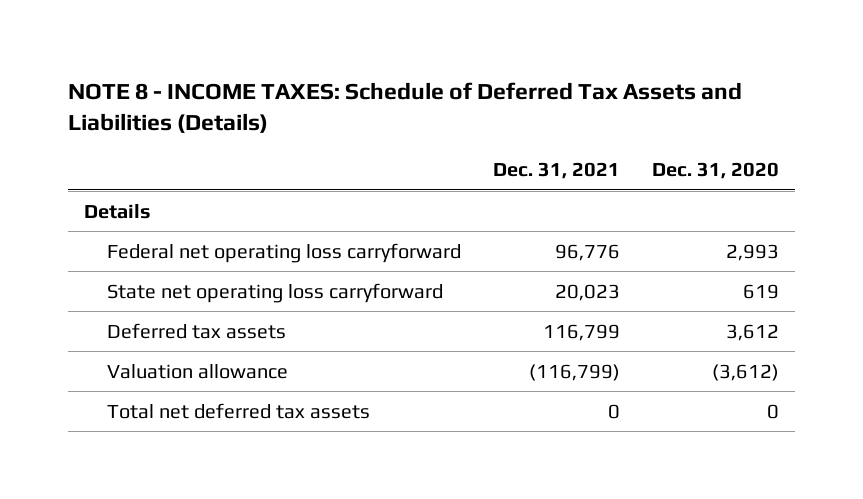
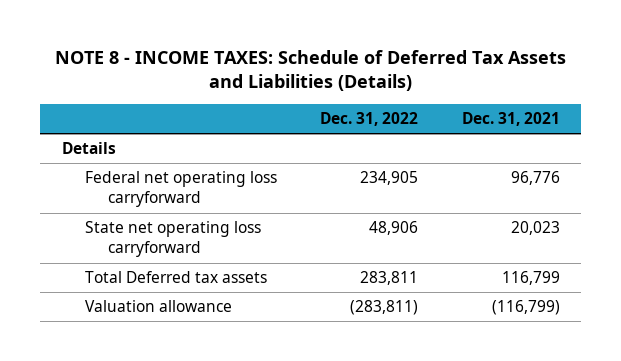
- | Dec. 31, 2021 | Dec. 31, 2020
+ | Dec. 31, 2022 | Dec. 31, 2021
- Deferred tax assets | 116,799 | 3,612
+ Total Deferred tax assets | 283,811 | 116,799
- Total net deferred tax assets | 0 | 0

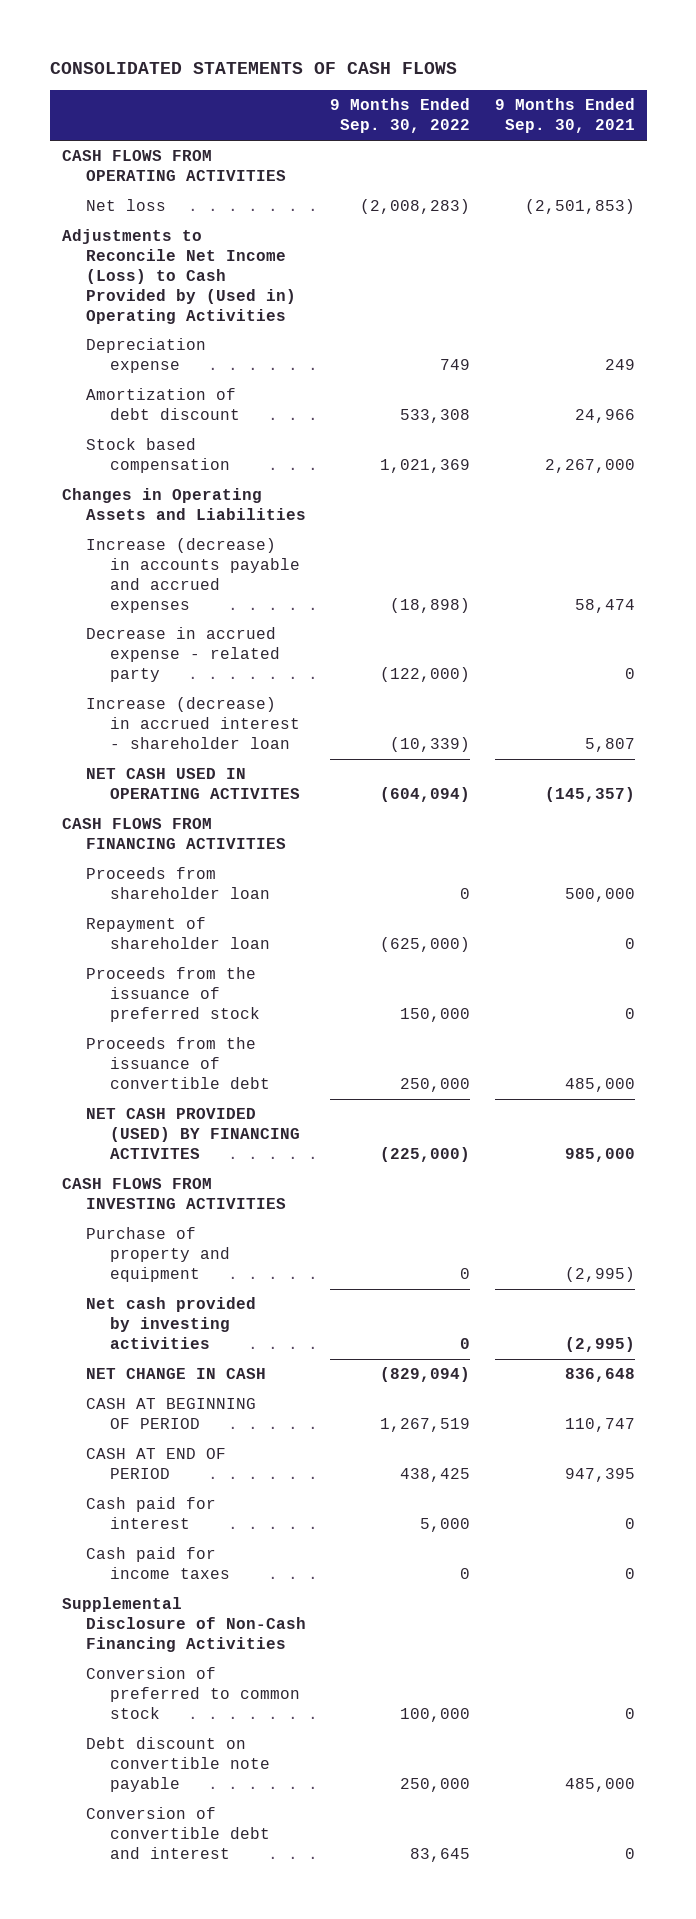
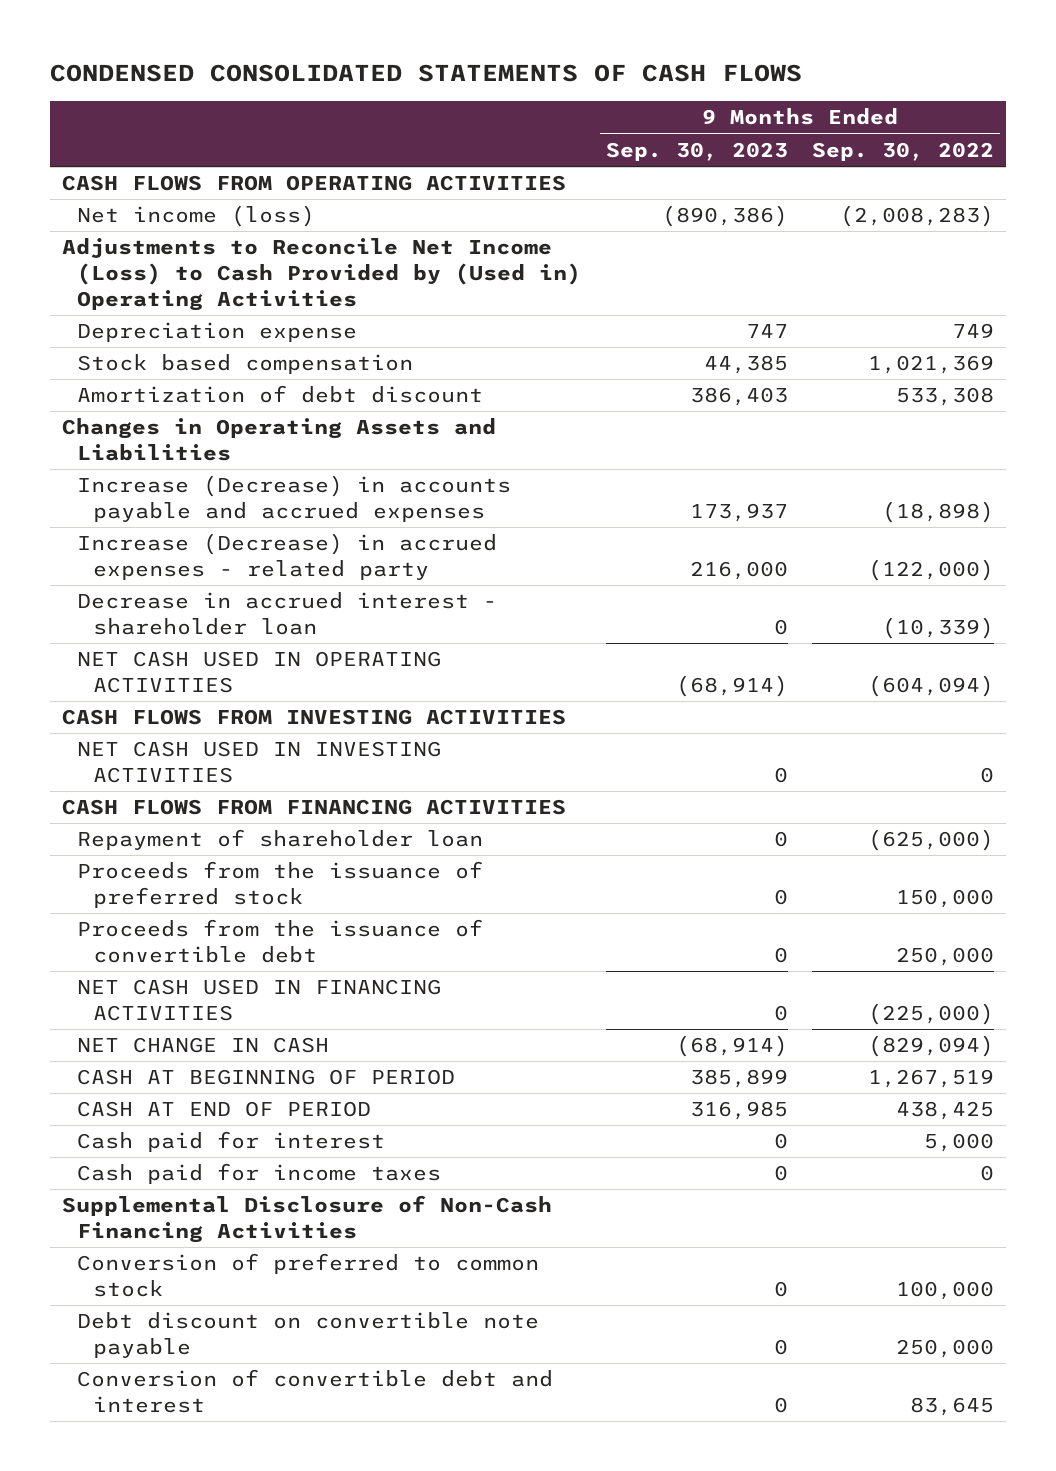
- CONSOLIDATED STATEMENTS OF CASH FLOWS
+ CONDENSED CONSOLIDATED STATEMENTS OF CASH FLOWS
- | 9 Months Ended Sep. 30, 2022 | 9 Months Ended Sep. 30, 2021
+ | 9 Months Ended Sep. 30, 2023 | 9 Months Ended Sep. 30, 2022
- Net loss | (2,008,283) | (2,501,853)
+ Net income (loss) | (890,386) | (2,008,283)
moved down: Amortization of debt discount | 386,403 | 533,308
- Increase (decrease) in accounts payable and accrued expenses | (18,898) | 58,474
- Decrease in accrued expense - related party | (122,000) | 0
- Increase (decrease) in accrued interest - shareholder loan | (10,339) | 5,807
- NET CASH USED IN OPERATING ACTIVITES | (604,094) | (145,357)
+ Increase (Decrease) in accounts payable and accrued expenses | 173,937 | (18,898)
+ Increase (Decrease) in accrued expenses - related party | 216,000 | (122,000)
+ Decrease in accrued interest - shareholder loan | 0 | (10,339)
+ NET CASH USED IN OPERATING ACTIVITIES | (68,914) | (604,094)
moved up: CASH FLOWS FROM INVESTING ACTIVITIES
+ NET CASH USED IN INVESTING ACTIVITIES | 0 | 0
- Proceeds from shareholder loan | 0 | 500,000
- NET CASH PROVIDED (USED) BY FINANCING ACTIVITES | (225,000) | 985,000
- Purchase of property and equipment | 0 | (2,995)
- Net cash provided by investing activities | 0 | (2,995)
+ NET CASH USED IN FINANCING ACTIVITIES | 0 | (225,000)

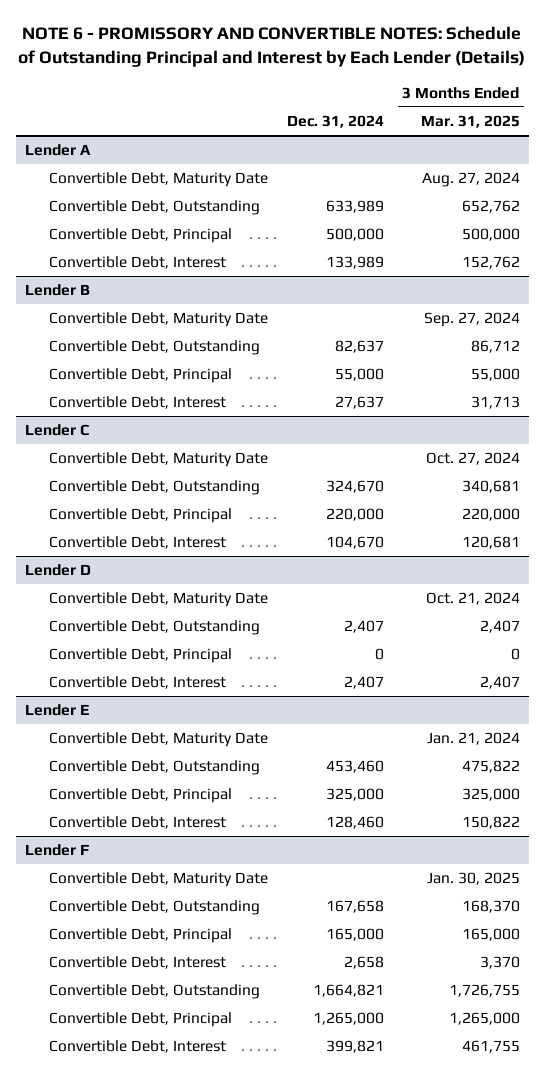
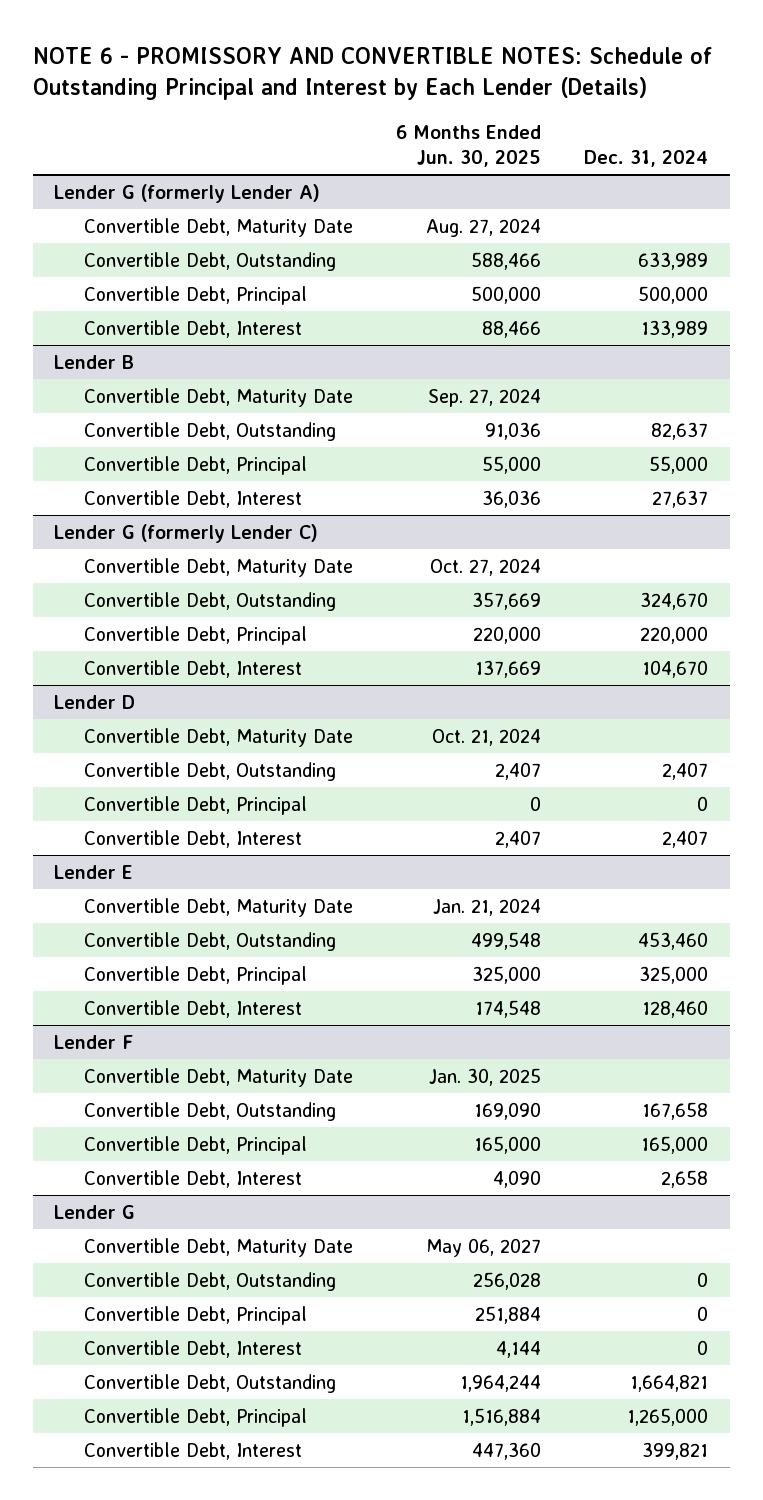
- | Dec. 31, 2024 | 3 Months Ended Mar. 31, 2025
+ | 6 Months Ended Jun. 30, 2025 | Dec. 31, 2024
- Lender A
+ Lender G (formerly Lender A)
- Lender C
+ Lender G (formerly Lender C)
+ Lender G
+ Convertible Debt, Maturity Date | May 06, 2027 |
+ Convertible Debt, Outstanding | 256,028 | 0
+ Convertible Debt, Principal | 251,884 | 0
+ Convertible Debt, Interest | 4,144 | 0

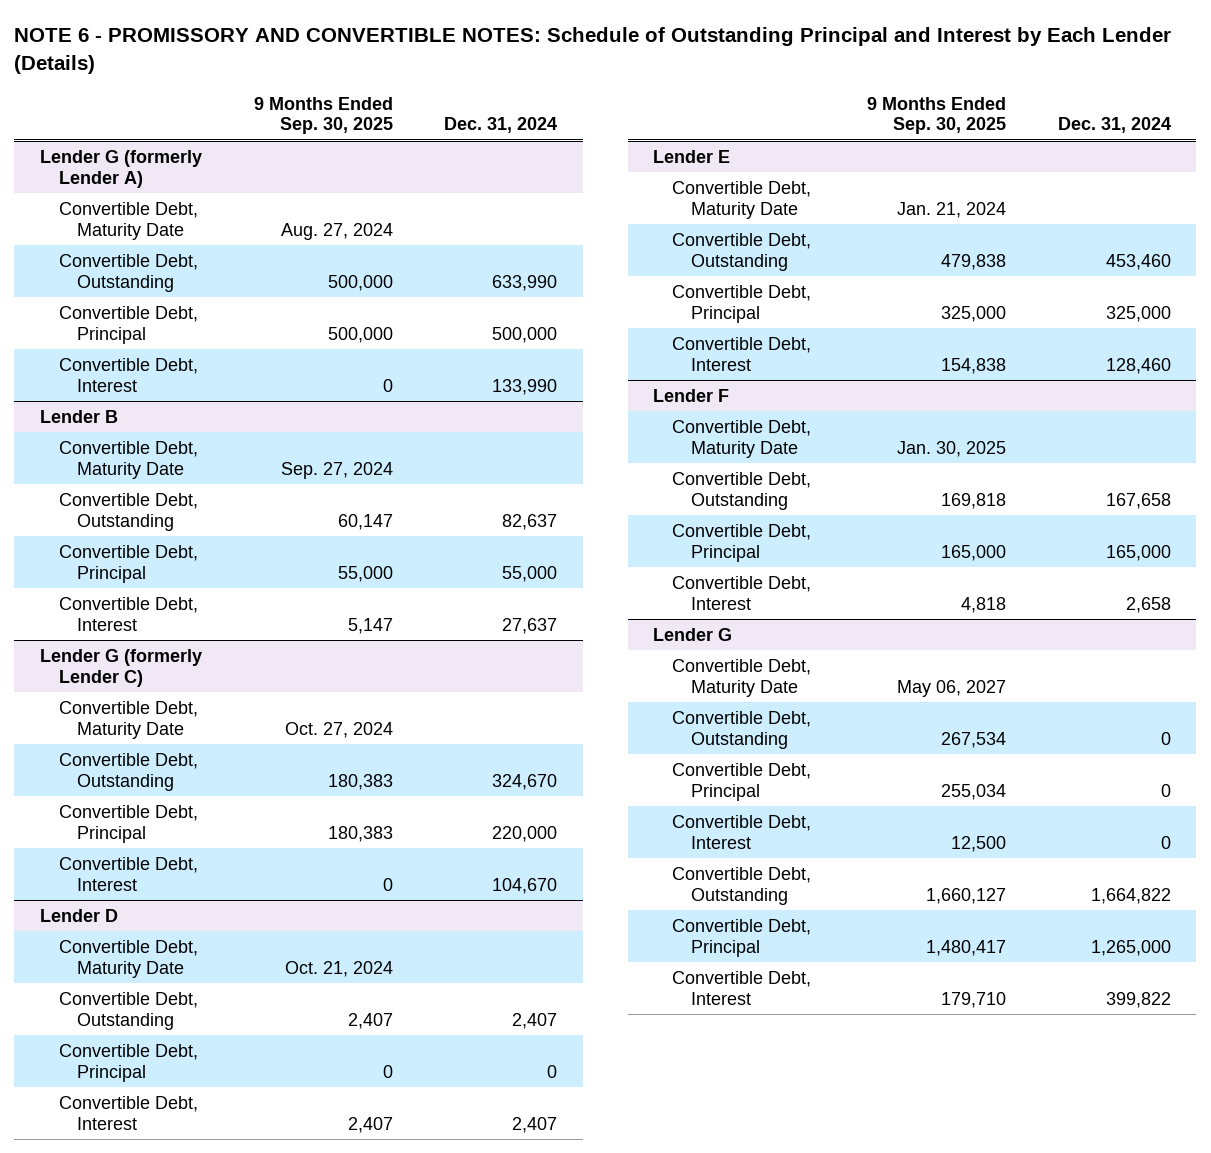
- | 6 Months Ended Jun. 30, 2025 | Dec. 31, 2024
+ | 9 Months Ended Sep. 30, 2025 | Dec. 31, 2024
@ Lender G (formerly Lender A)
- Convertible Debt, Outstanding | 588,466 | 633,989
+ Convertible Debt, Outstanding | 500,000 | 633,990
- Convertible Debt, Interest | 88,466 | 133,989
+ Convertible Debt, Interest | 0 | 133,990
@ Lender G
- Convertible Debt, Outstanding | 1,964,244 | 1,664,821
+ Convertible Debt, Outstanding | 1,660,127 | 1,664,822
- Convertible Debt, Interest | 447,360 | 399,821
+ Convertible Debt, Interest | 179,710 | 399,822

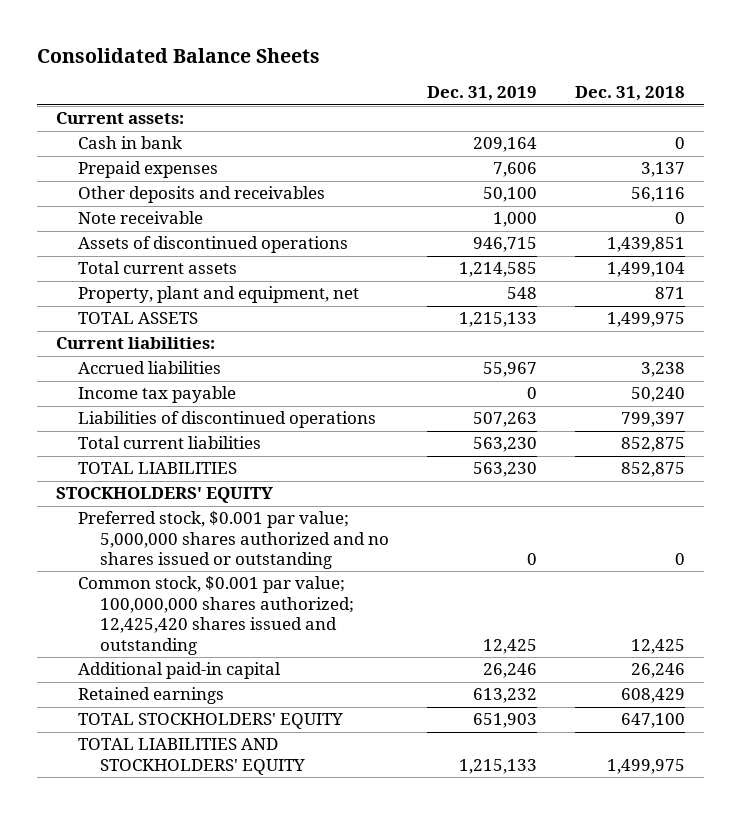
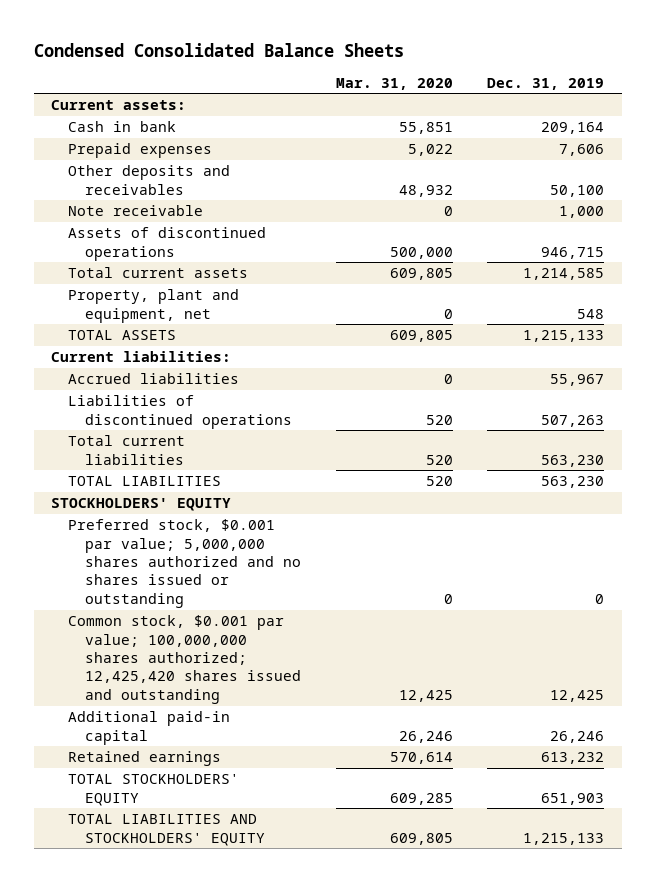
- Consolidated Balance Sheets
+ Condensed Consolidated Balance Sheets
- | Dec. 31, 2019 | Dec. 31, 2018
+ | Mar. 31, 2020 | Dec. 31, 2019
- Income tax payable | 0 | 50,240

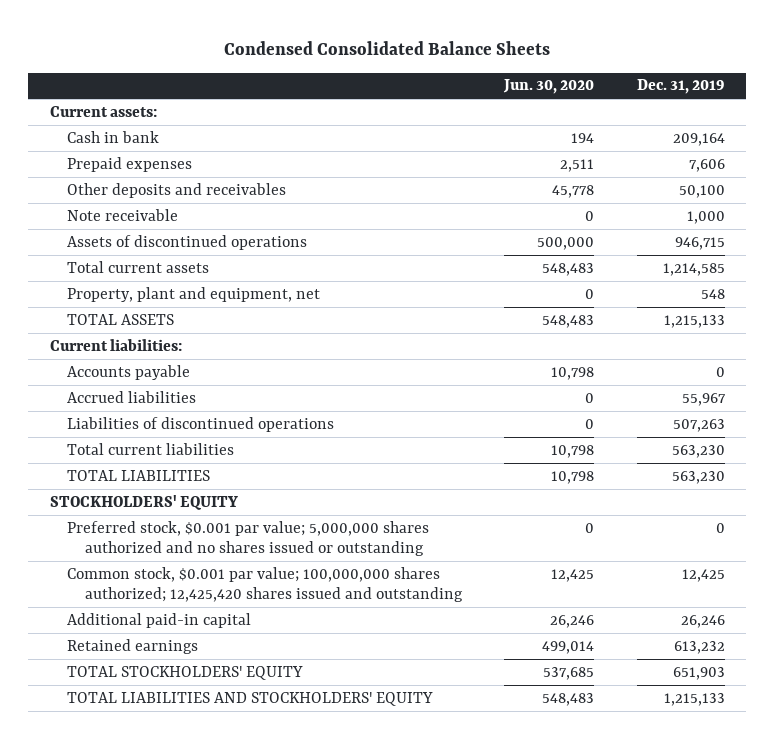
- | Mar. 31, 2020 | Dec. 31, 2019
+ | Jun. 30, 2020 | Dec. 31, 2019
+ Accounts payable | 10,798 | 0

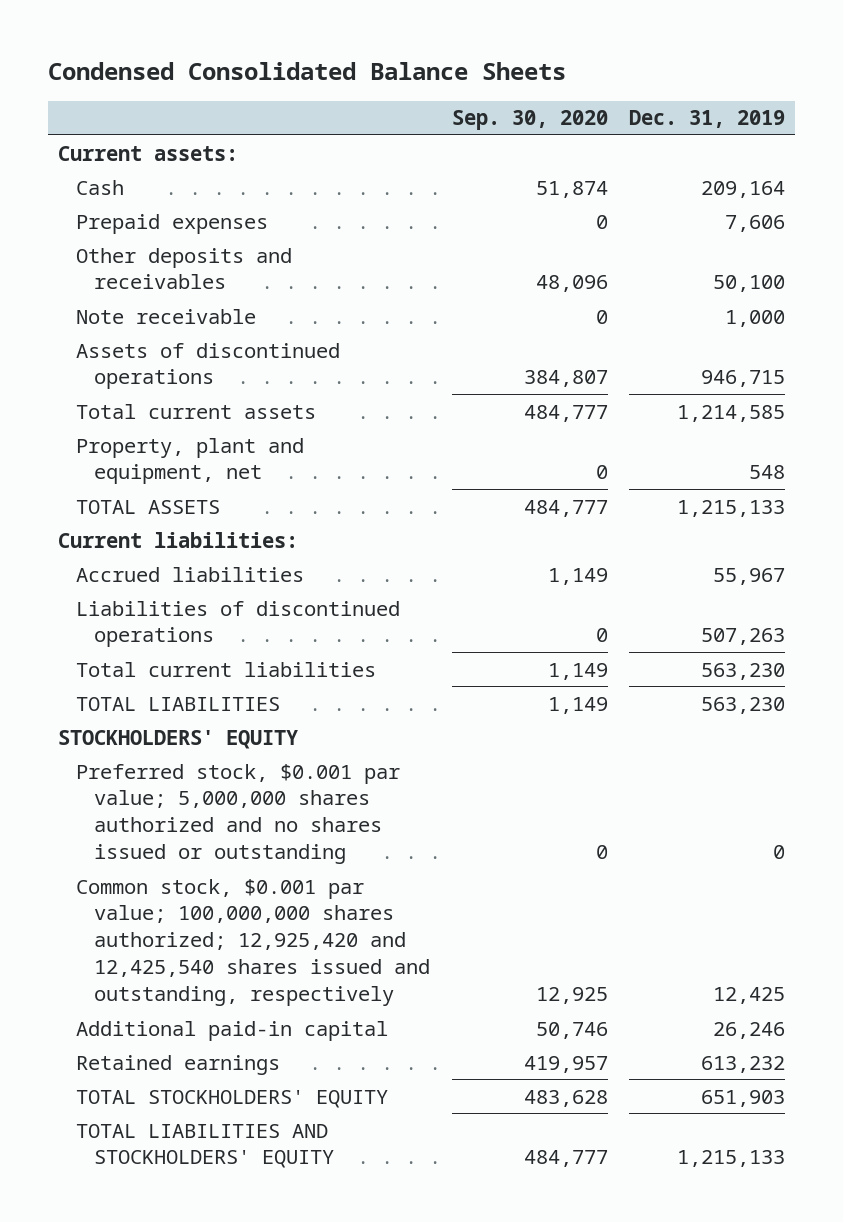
- | Jun. 30, 2020 | Dec. 31, 2019
+ | Sep. 30, 2020 | Dec. 31, 2019
- Cash in bank | 194 | 209,164
+ Cash | 51,874 | 209,164
- Accounts payable | 10,798 | 0
- Common stock, $0.001 par value; 100,000,000 shares authorized; 12,425,420 shares issued and outstanding | 12,425 | 12,425
+ Common stock, $0.001 par value; 100,000,000 shares authorized; 12,925,420 and 12,425,540 shares issued and outstanding, respectively | 12,925 | 12,425

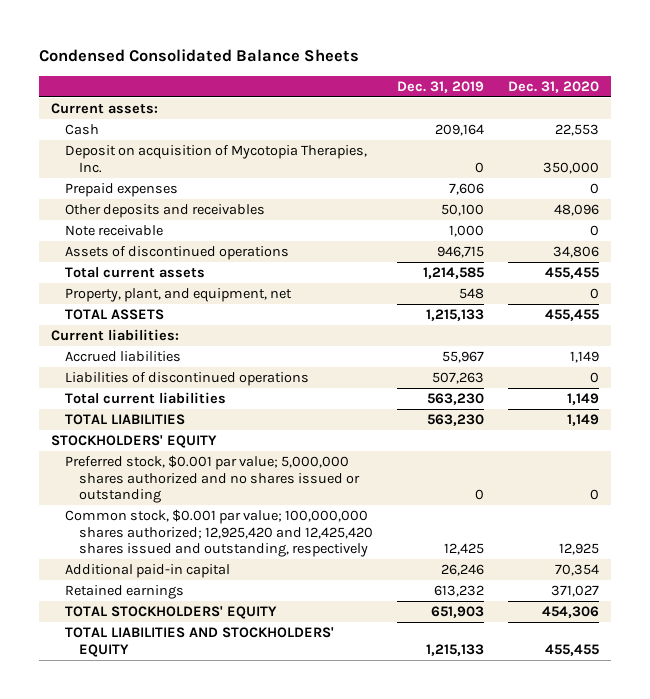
- | Sep. 30, 2020 | Dec. 31, 2019
+ | Dec. 31, 2019 | Dec. 31, 2020
+ Deposit on acquisition of Mycotopia Therapies, Inc. | 0 | 350,000
- Property, plant and equipment, net | 0 | 548
+ Property, plant, and equipment, net | 548 | 0
- Common stock, $0.001 par value; 100,000,000 shares authorized; 12,925,420 and 12,425,540 shares issued and outstanding, respectively | 12,925 | 12,425
+ Common stock, $0.001 par value; 100,000,000 shares authorized; 12,925,420 and 12,425,420 shares issued and outstanding, respectively | 12,425 | 12,925

